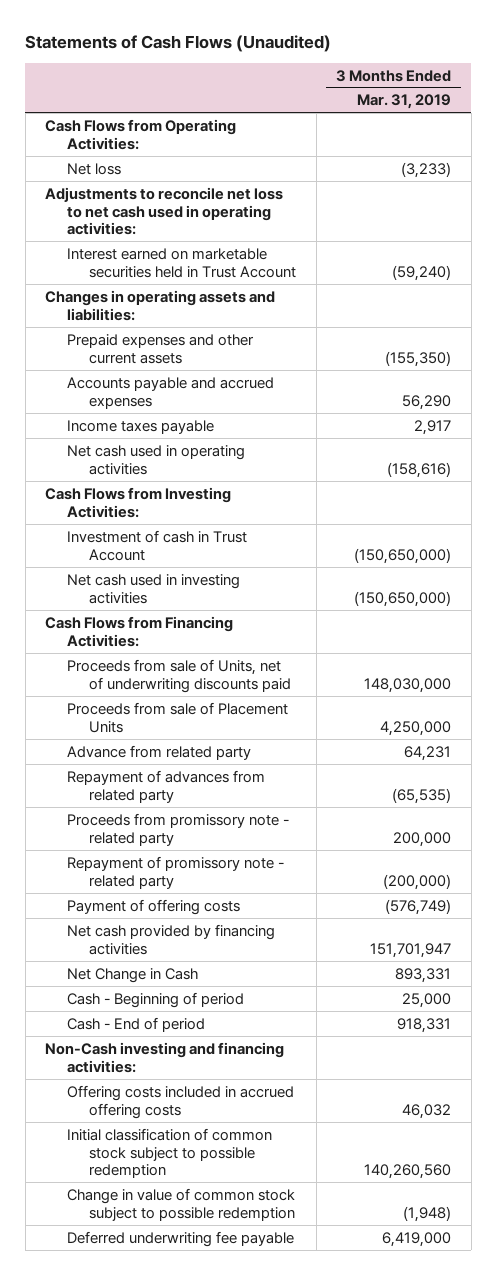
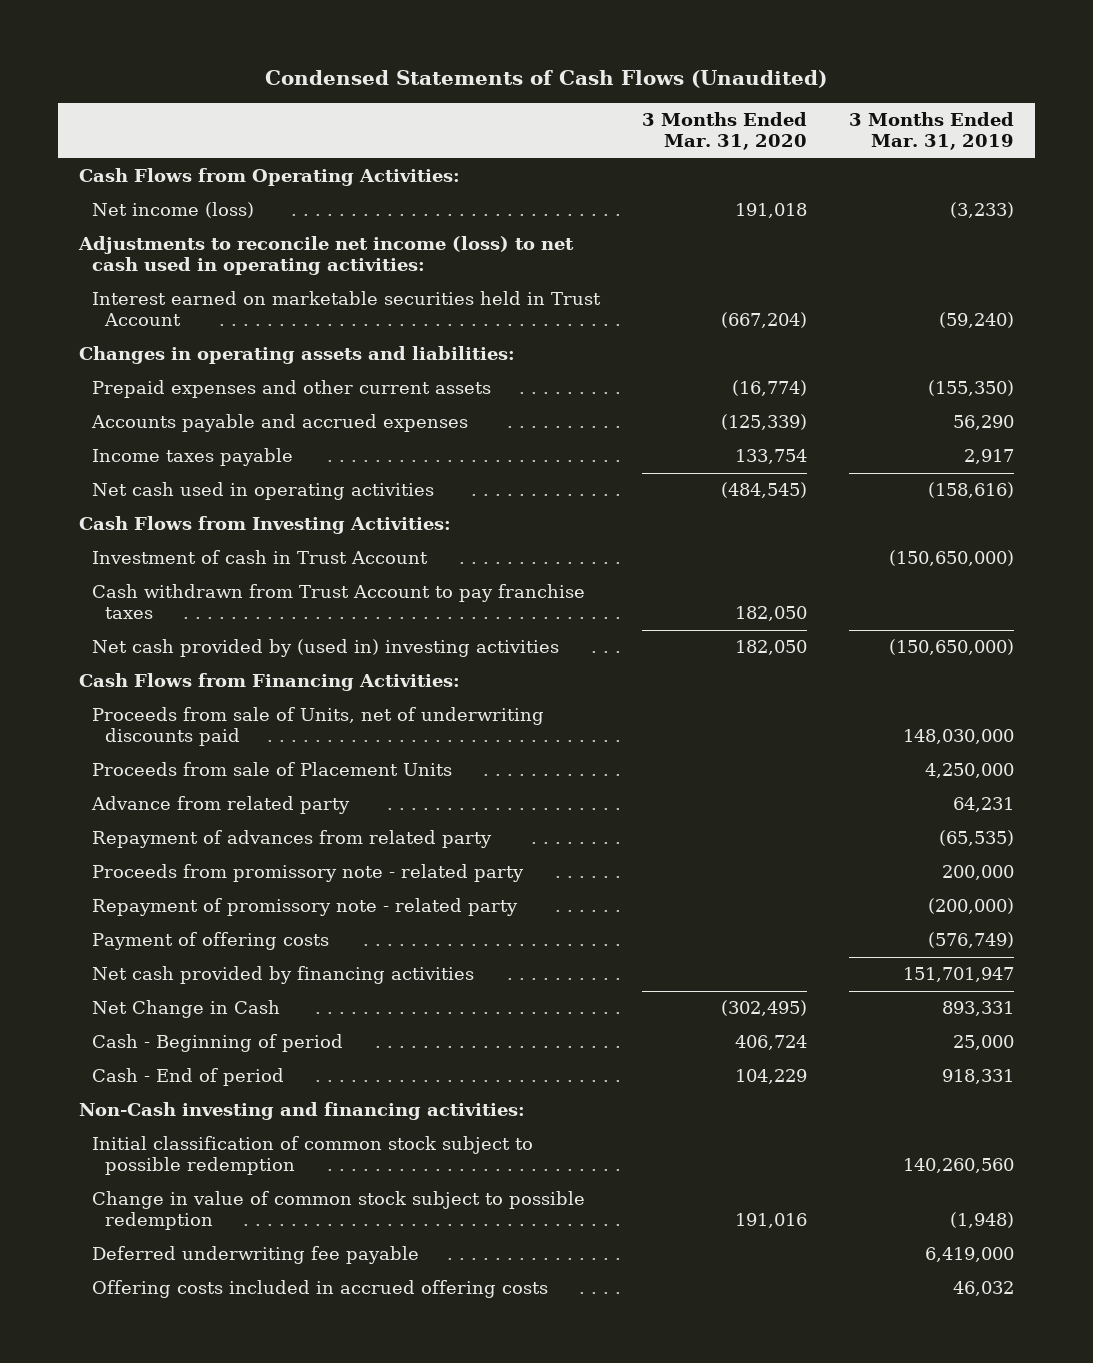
- Statements of Cash Flows (Unaudited)
+ Condensed Statements of Cash Flows (Unaudited)
- | 3 Months Ended Mar. 31, 2019
+ | 3 Months Ended Mar. 31, 2020 | 3 Months Ended Mar. 31, 2019
- Net loss | (3,233)
- Adjustments to reconcile net loss to net cash used in operating activities:
+ Net income (loss) | 191,018 | (3,233)
+ Adjustments to reconcile net income (loss) to net cash used in operating activities:
- Net cash used in investing activities | (150,650,000)
+ Cash withdrawn from Trust Account to pay franchise taxes | 182,050 |
+ Net cash provided by (used in) investing activities | 182,050 | (150,650,000)
moved down: Offering costs included in accrued offering costs | | 46,032

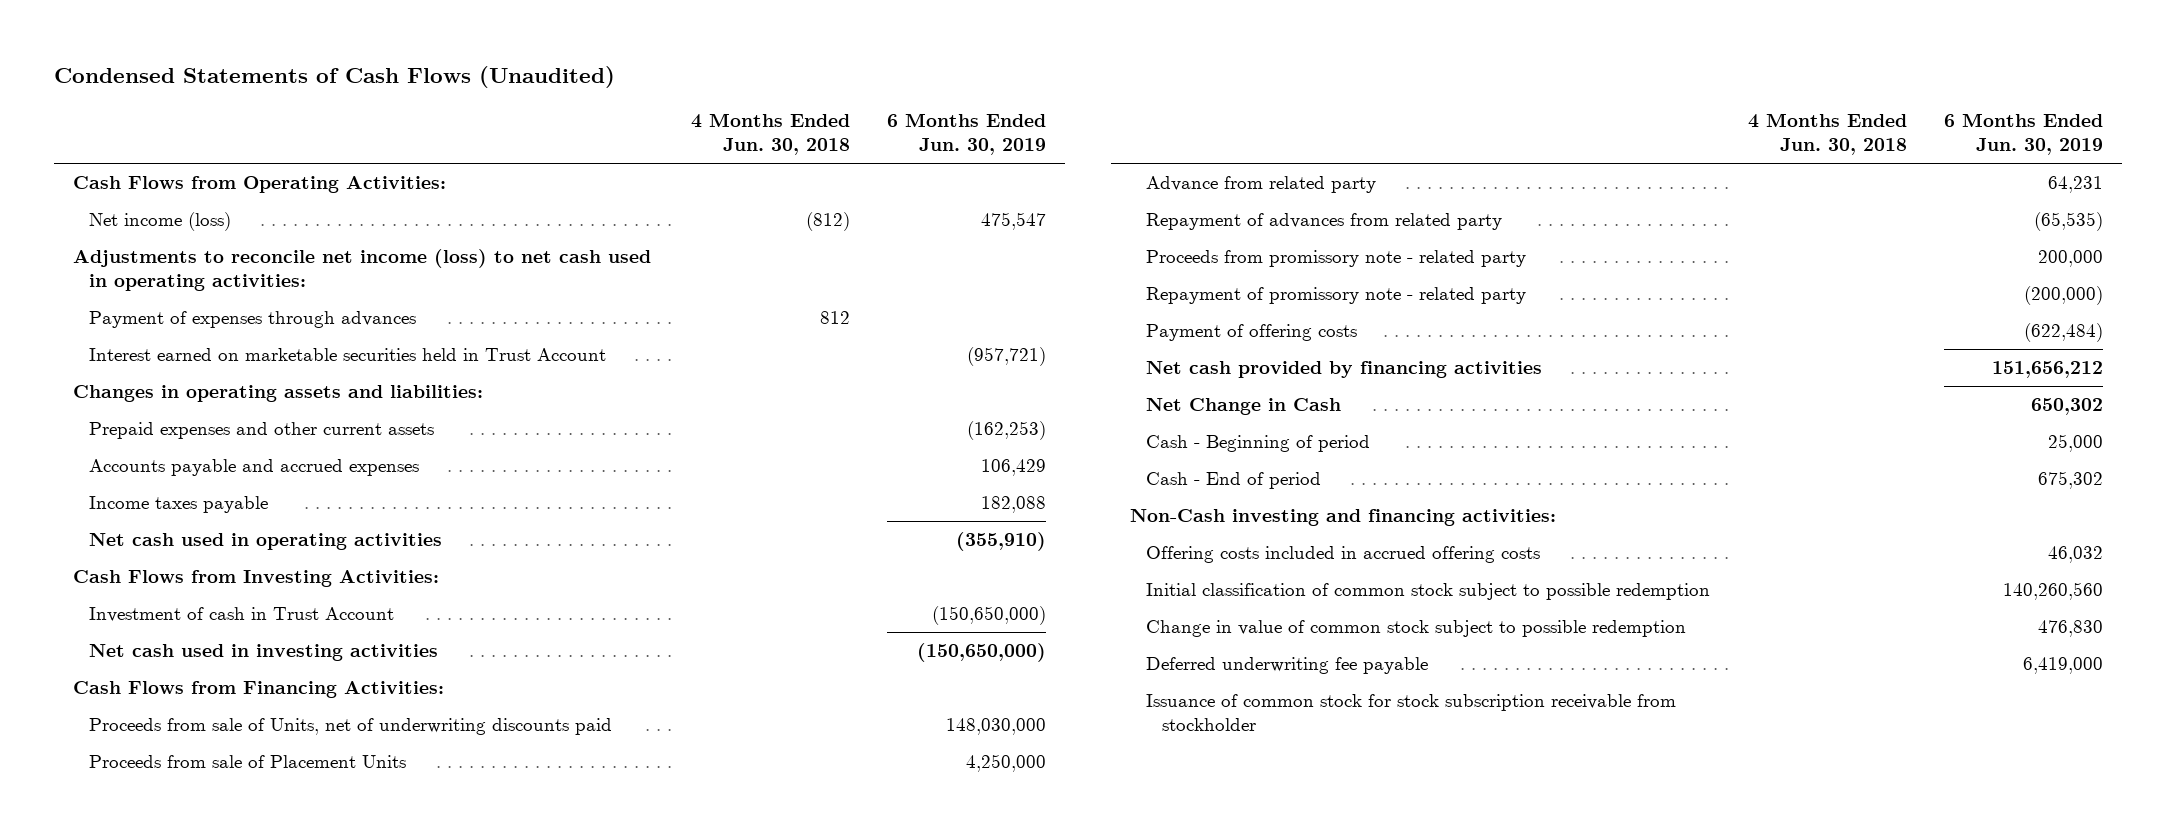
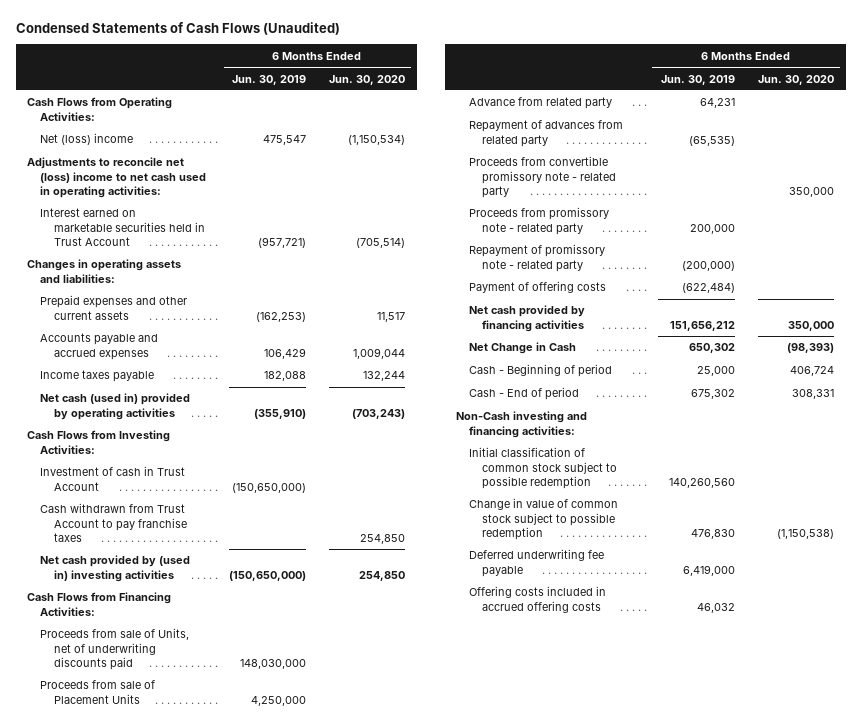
- | 4 Months Ended Jun. 30, 2018 | 6 Months Ended Jun. 30, 2019
+ | 6 Months Ended Jun. 30, 2019 | 6 Months Ended Jun. 30, 2020
- Net income (loss) | (812) | 475,547
- Adjustments to reconcile net income (loss) to net cash used in operating activities:
- Payment of expenses through advances | 812 |
+ Net (loss) income | 475,547 | (1,150,534)
+ Adjustments to reconcile net (loss) income to net cash used in operating activities:
- Net cash used in operating activities | | (355,910)
+ Net cash (used in) provided by operating activities | (355,910) | (703,243)
- Net cash used in investing activities | | (150,650,000)
+ Cash withdrawn from Trust Account to pay franchise taxes | | 254,850
+ Net cash provided by (used in) investing activities | (150,650,000) | 254,850
+ Proceeds from convertible promissory note - related party | | 350,000
- Issuance of common stock for stock subscription receivable from stockholder
moved down: Offering costs included in accrued offering costs | 46,032 |

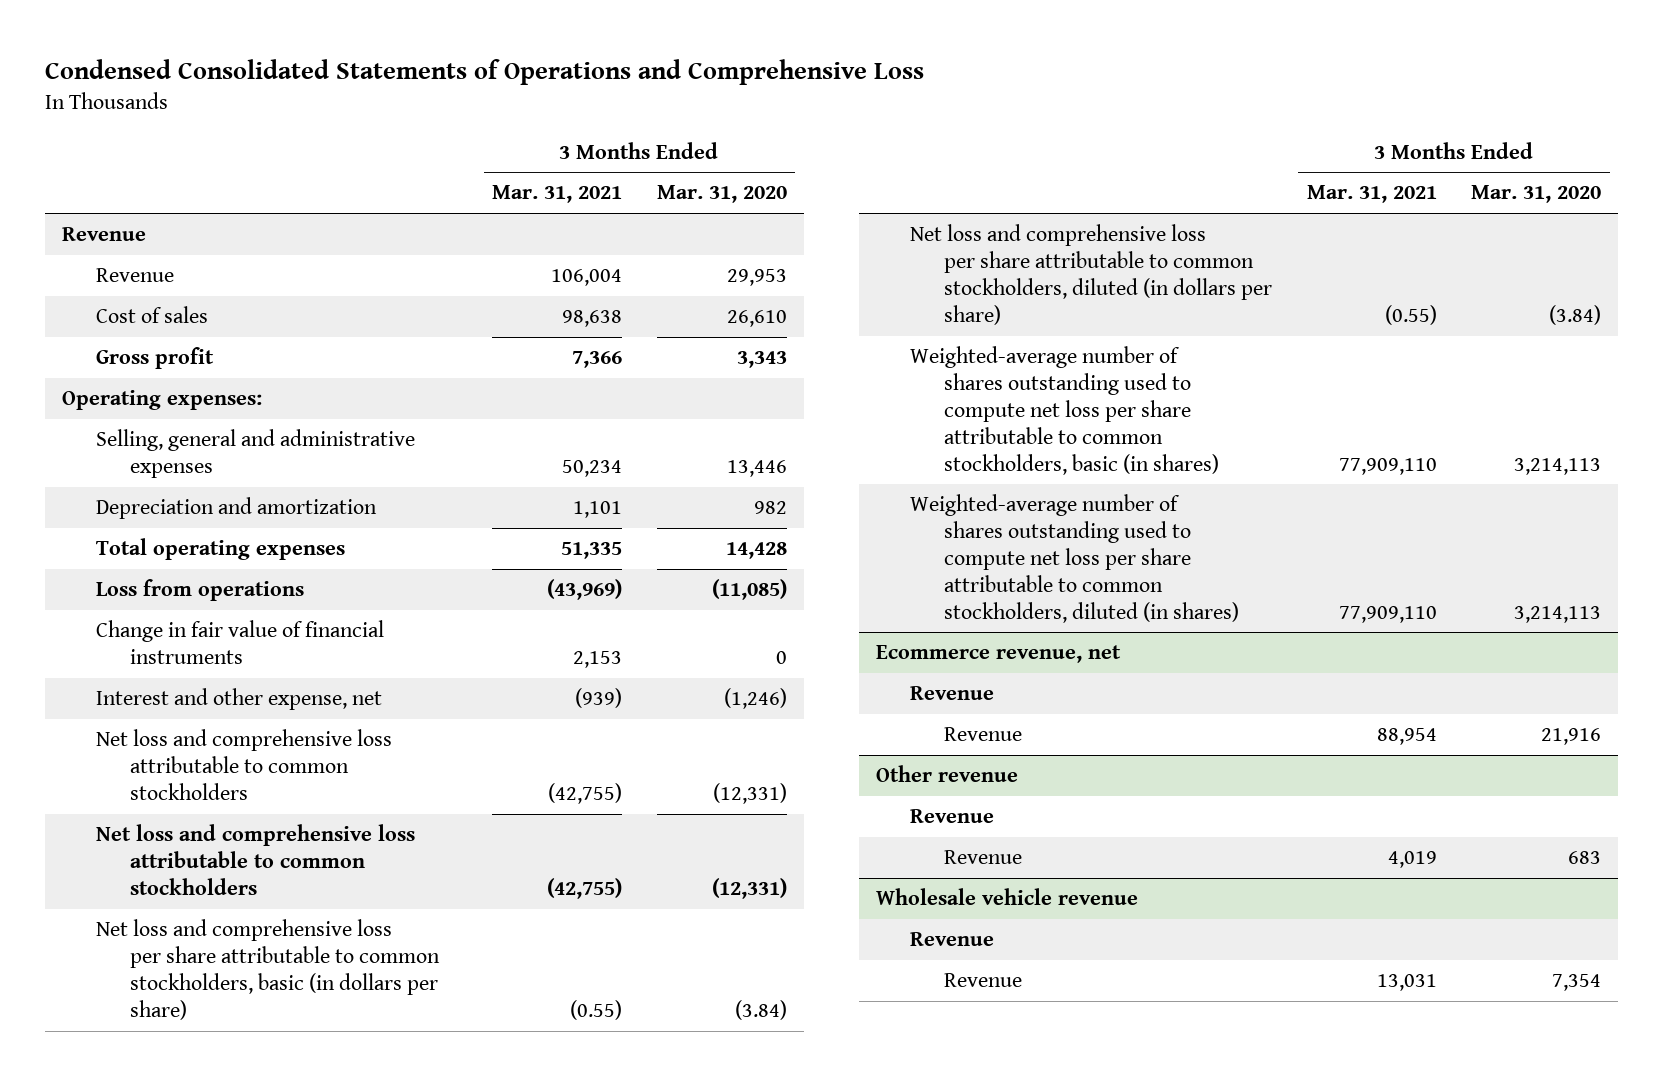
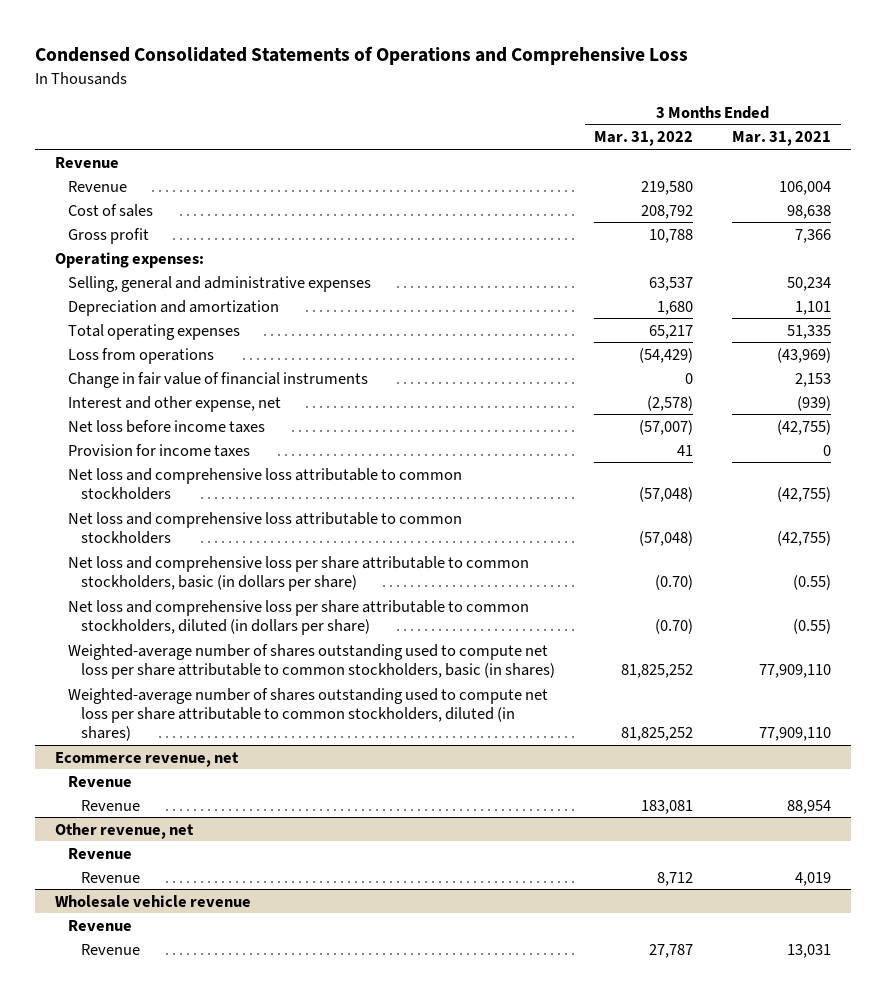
- | 3 Months Ended Mar. 31, 2021 | 3 Months Ended Mar. 31, 2020
+ | 3 Months Ended Mar. 31, 2022 | 3 Months Ended Mar. 31, 2021
+ Net loss before income taxes | (57,007) | (42,755)
+ Provision for income taxes | 41 | 0
- Other revenue
+ Other revenue, net

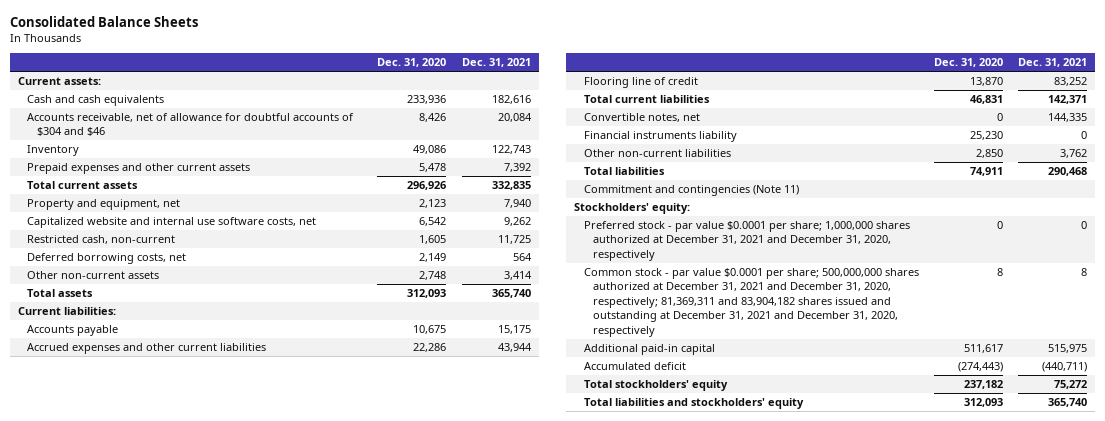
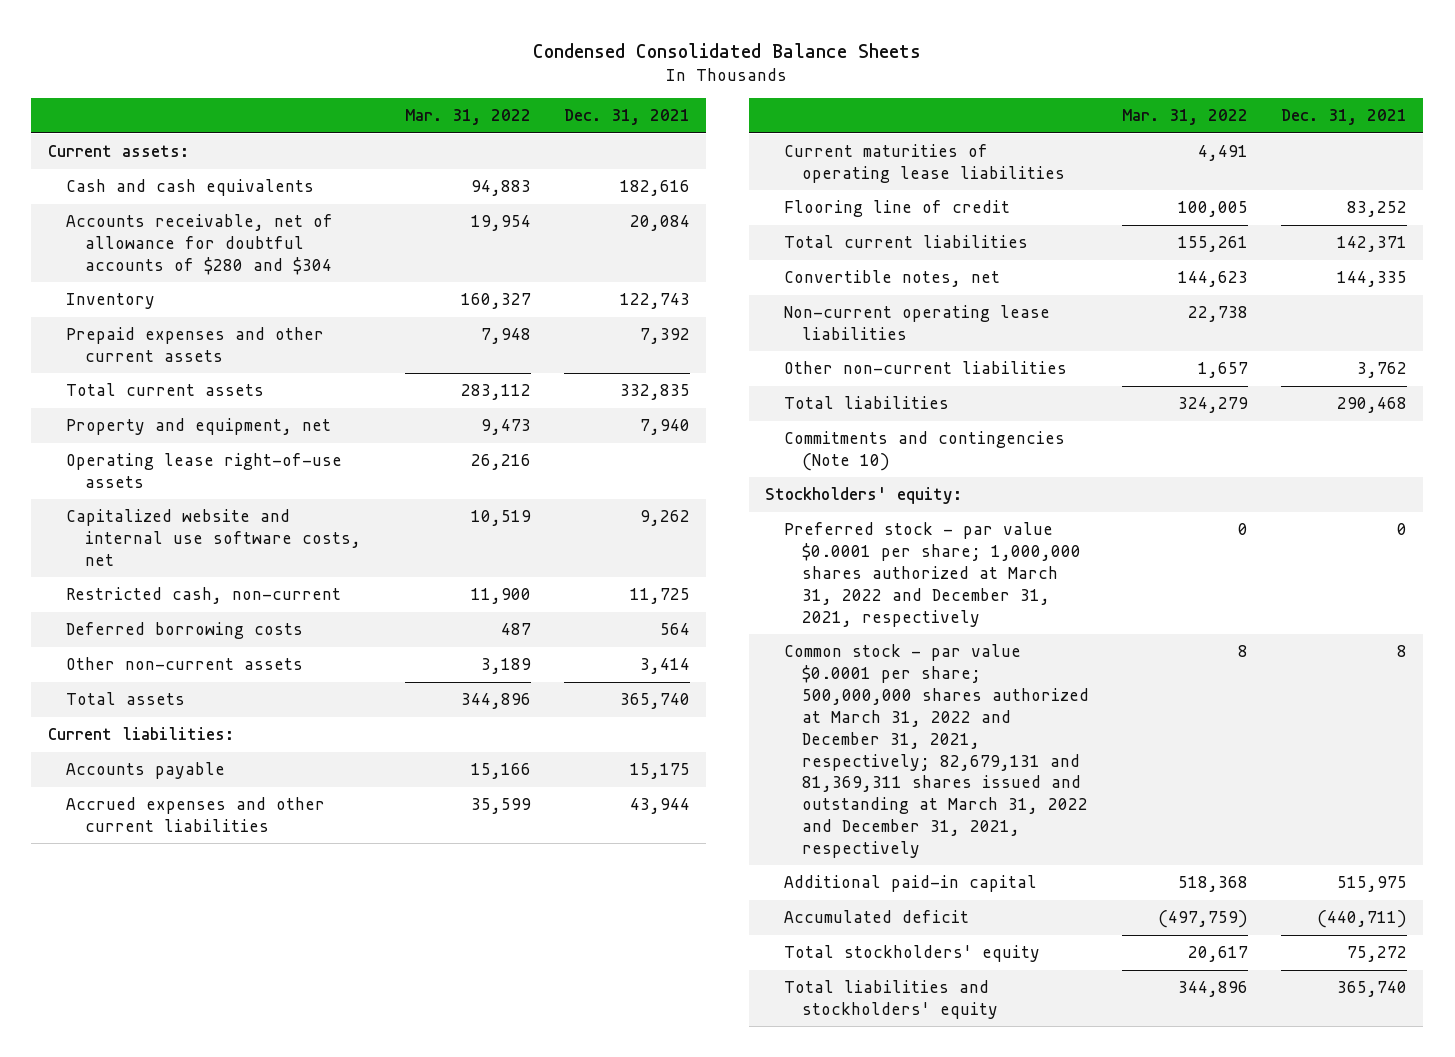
- Consolidated Balance Sheets
+ Condensed Consolidated Balance Sheets
- | Dec. 31, 2020 | Dec. 31, 2021
+ | Mar. 31, 2022 | Dec. 31, 2021
- Accounts receivable, net of allowance for doubtful accounts of $304 and $46 | 8,426 | 20,084
+ Accounts receivable, net of allowance for doubtful accounts of $280 and $304 | 19,954 | 20,084
+ Operating lease right-of-use assets | 26,216 |
- Deferred borrowing costs, net | 2,149 | 564
+ Deferred borrowing costs | 487 | 564
+ Current maturities of operating lease liabilities | 4,491 |
- Financial instruments liability | 25,230 | 0
+ Non-current operating lease liabilities | 22,738 |
- Commitment and contingencies (Note 11)
+ Commitments and contingencies (Note 10)
- Preferred stock - par value $0.0001 per share; 1,000,000 shares authorized at December 31, 2021 and December 31, 2020, respectively | 0 | 0
- Common stock - par value $0.0001 per share; 500,000,000 shares authorized at December 31, 2021 and December 31, 2020, respectively; 81,369,311 and 83,904,182 shares issued and outstanding at December 31, 2021 and December 31, 2020, respectively | 8 | 8
+ Preferred stock - par value $0.0001 per share; 1,000,000 shares authorized at March 31, 2022 and December 31, 2021, respectively | 0 | 0
+ Common stock - par value $0.0001 per share; 500,000,000 shares authorized at March 31, 2022 and December 31, 2021, respectively; 82,679,131 and 81,369,311 shares issued and outstanding at March 31, 2022 and December 31, 2021, respectively | 8 | 8

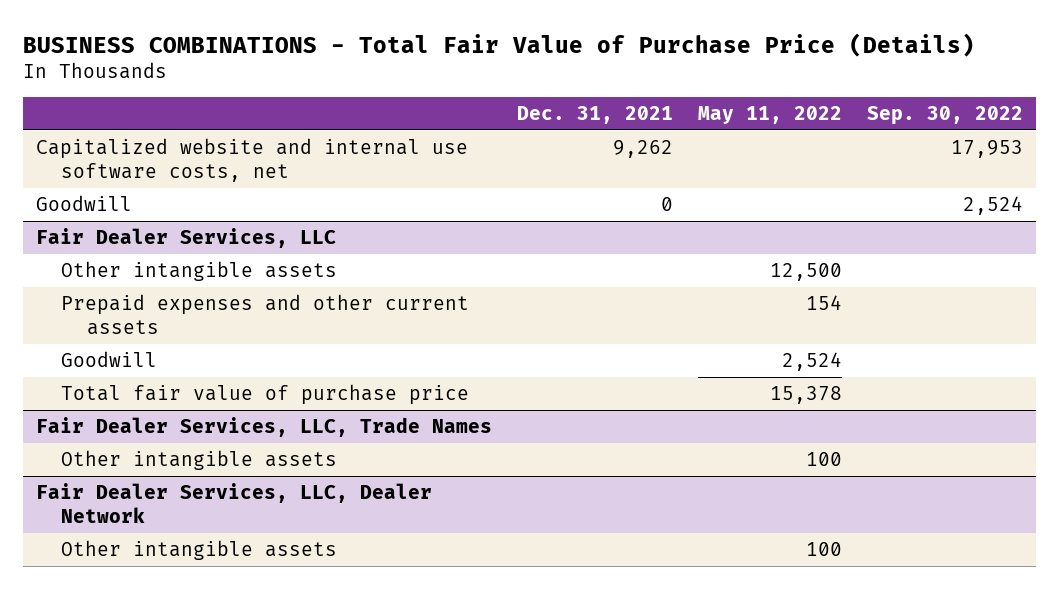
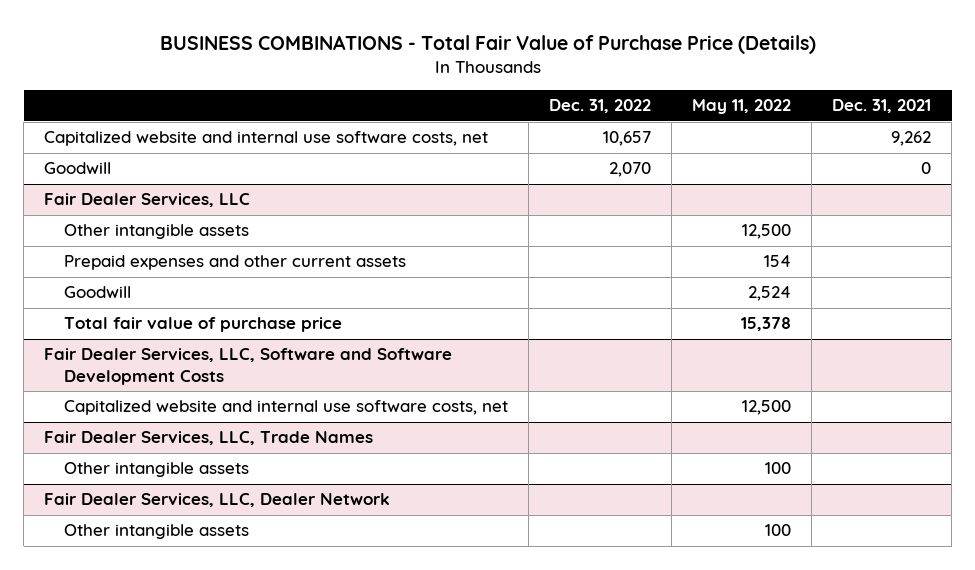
- | Dec. 31, 2021 | May 11, 2022 | Sep. 30, 2022
+ | Dec. 31, 2022 | May 11, 2022 | Dec. 31, 2021
+ Fair Dealer Services, LLC, Software and Software Development Costs
+ Capitalized website and internal use software costs, net | | 12,500 |

